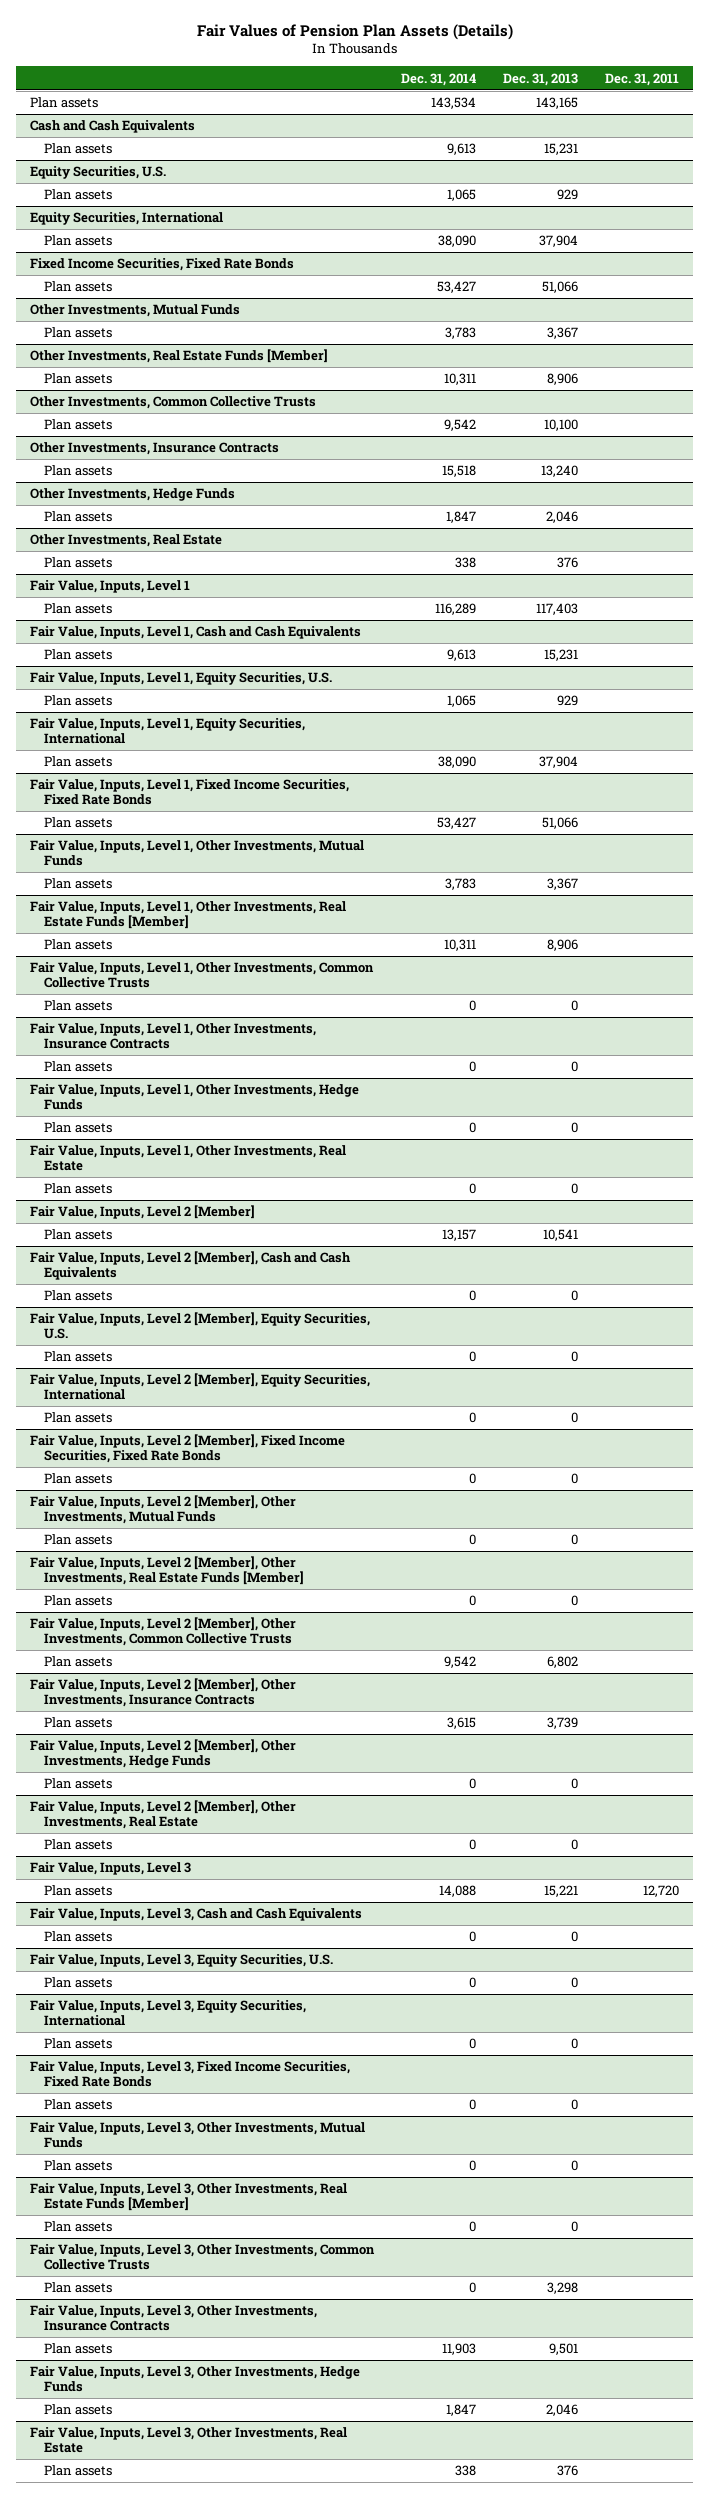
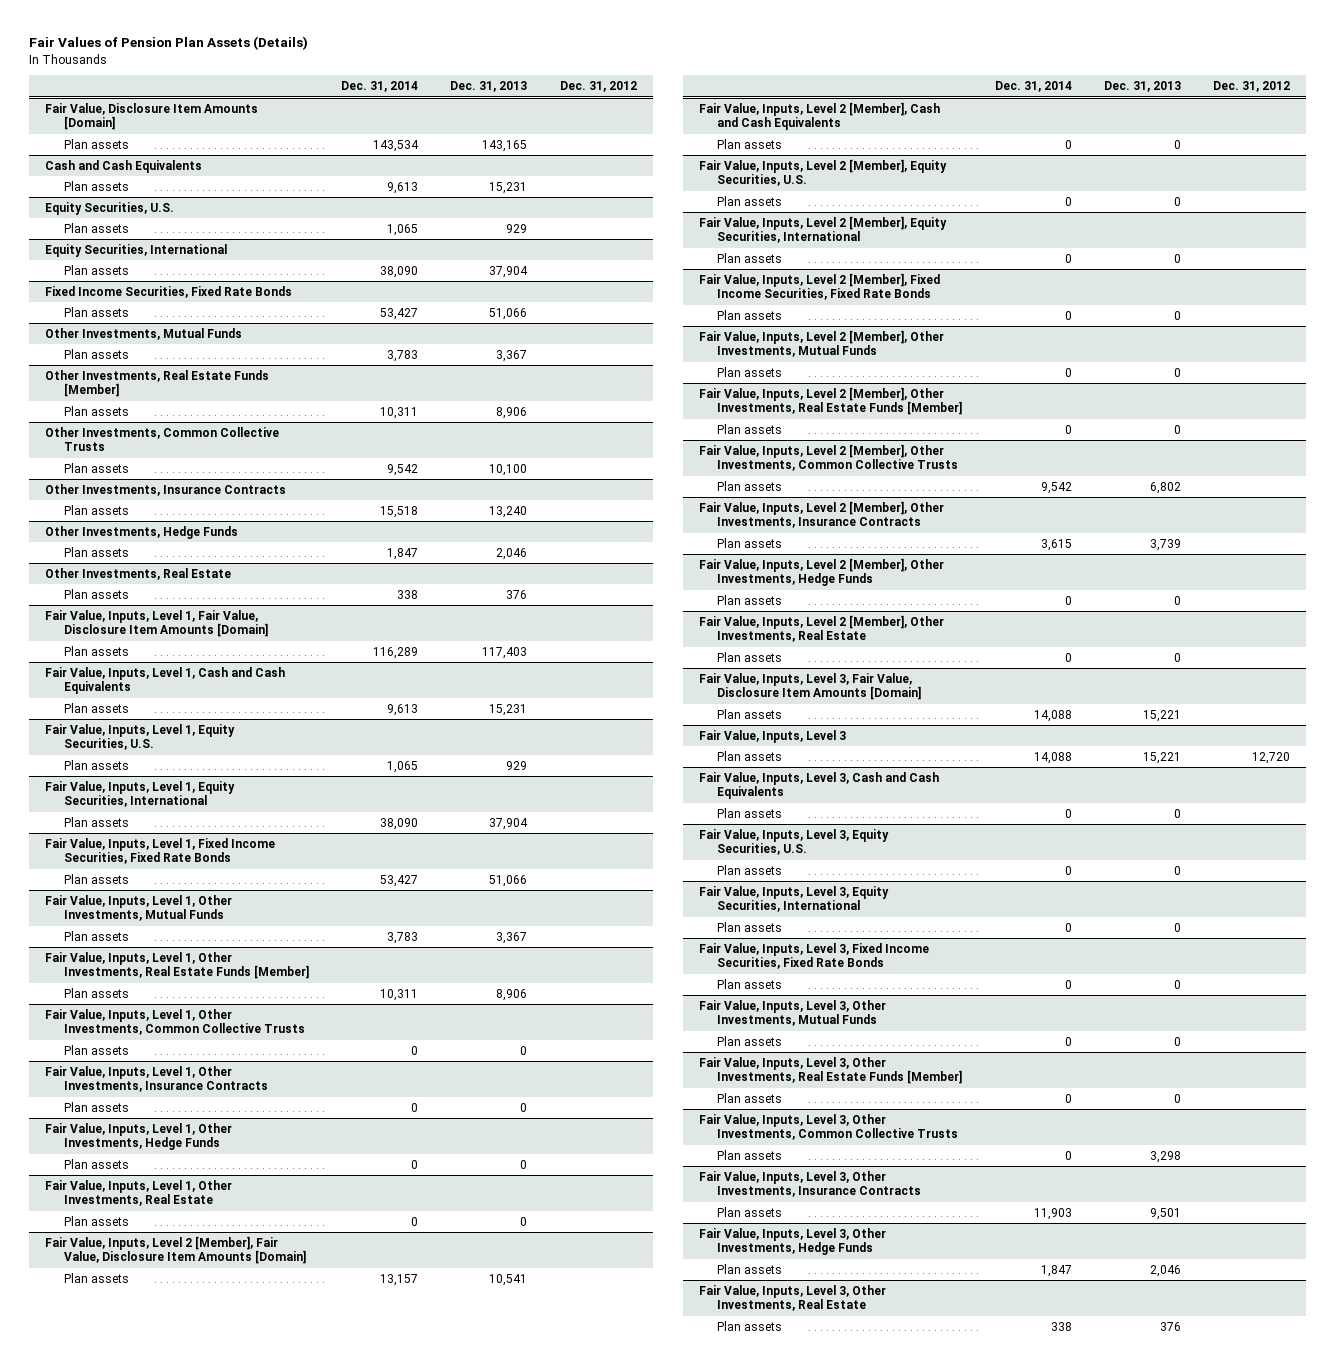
- | Dec. 31, 2014 | Dec. 31, 2013 | Dec. 31, 2011
+ | Dec. 31, 2014 | Dec. 31, 2013 | Dec. 31, 2012
+ Fair Value, Disclosure Item Amounts [Domain]
- Fair Value, Inputs, Level 1
+ Fair Value, Inputs, Level 1, Fair Value, Disclosure Item Amounts [Domain]
- Fair Value, Inputs, Level 2 [Member]
+ Fair Value, Inputs, Level 2 [Member], Fair Value, Disclosure Item Amounts [Domain]
+ Fair Value, Inputs, Level 3, Fair Value, Disclosure Item Amounts [Domain]
+ Plan assets | 14,088 | 15,221 |

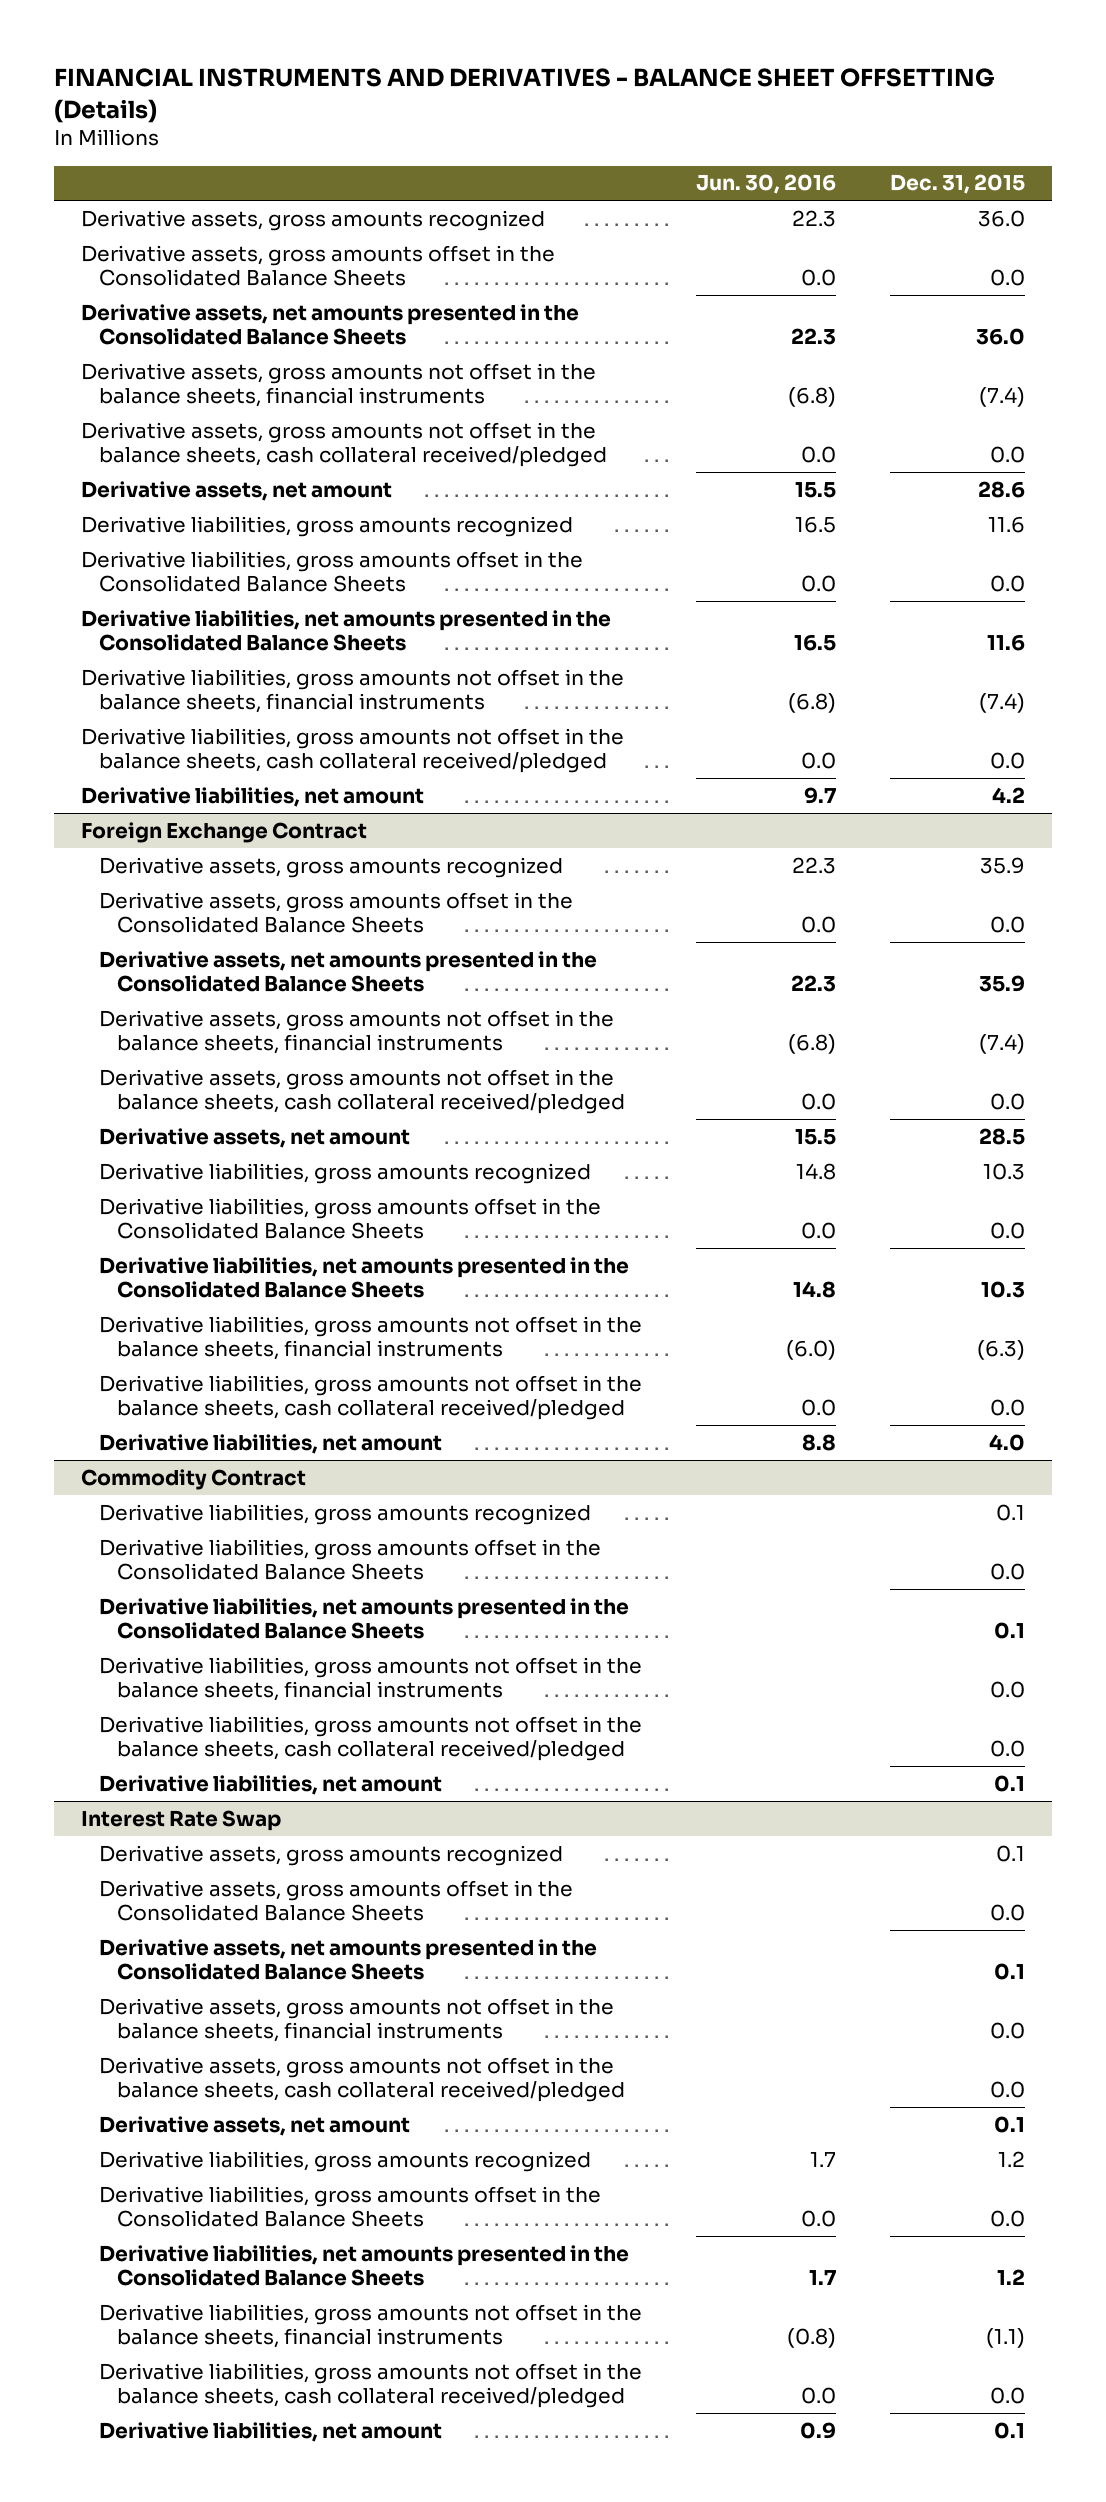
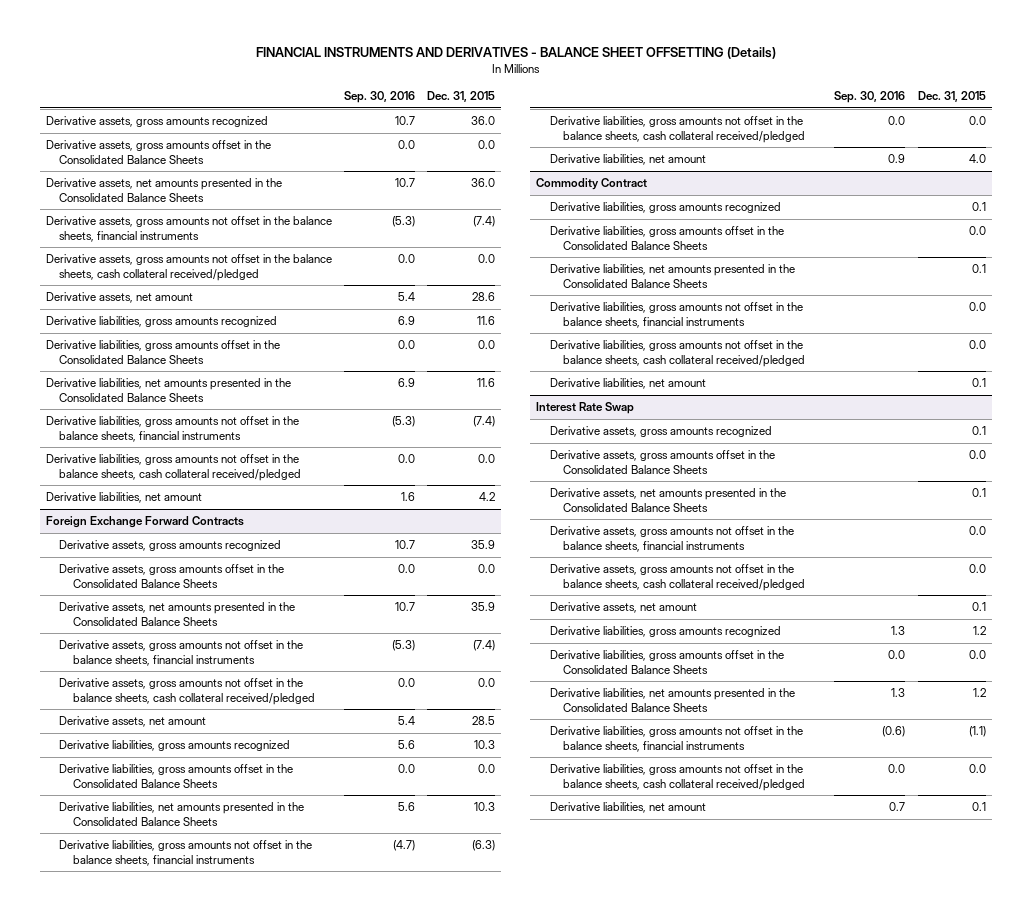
- | Jun. 30, 2016 | Dec. 31, 2015
+ | Sep. 30, 2016 | Dec. 31, 2015
- Foreign Exchange Contract
+ Foreign Exchange Forward Contracts

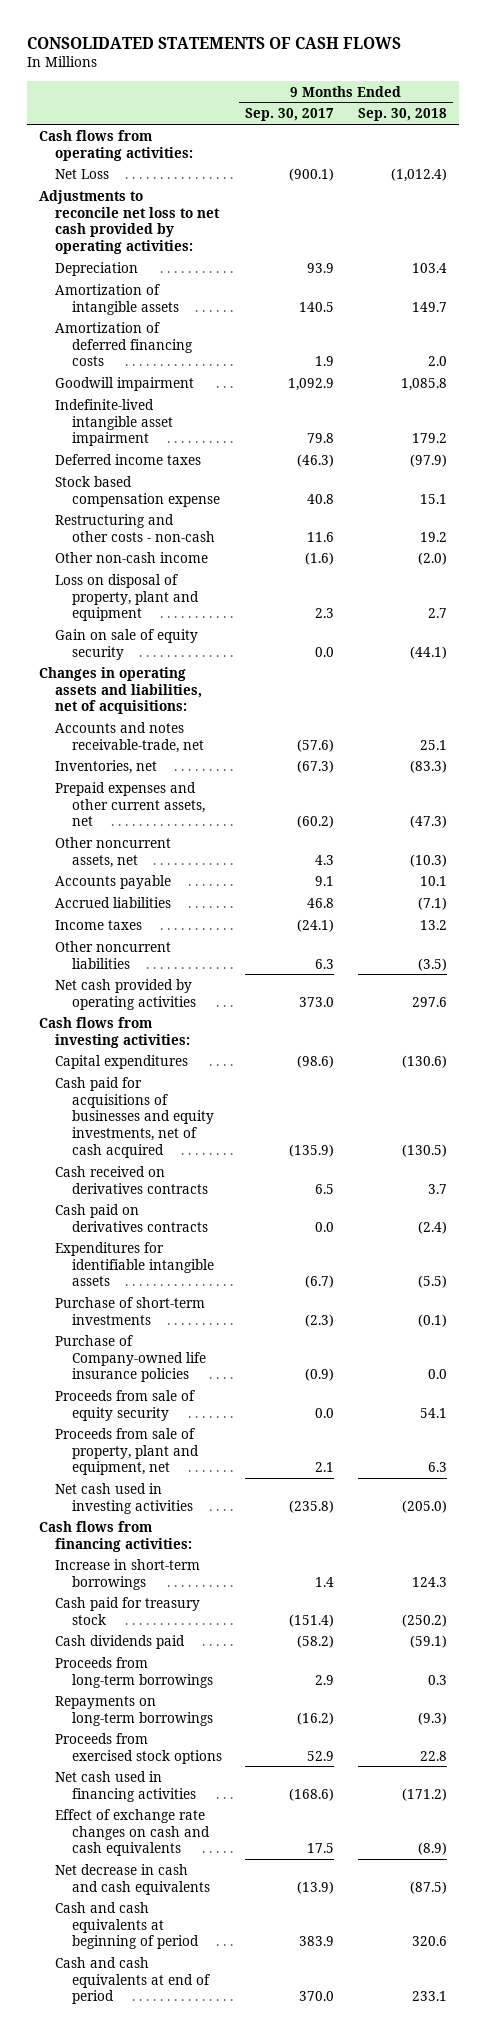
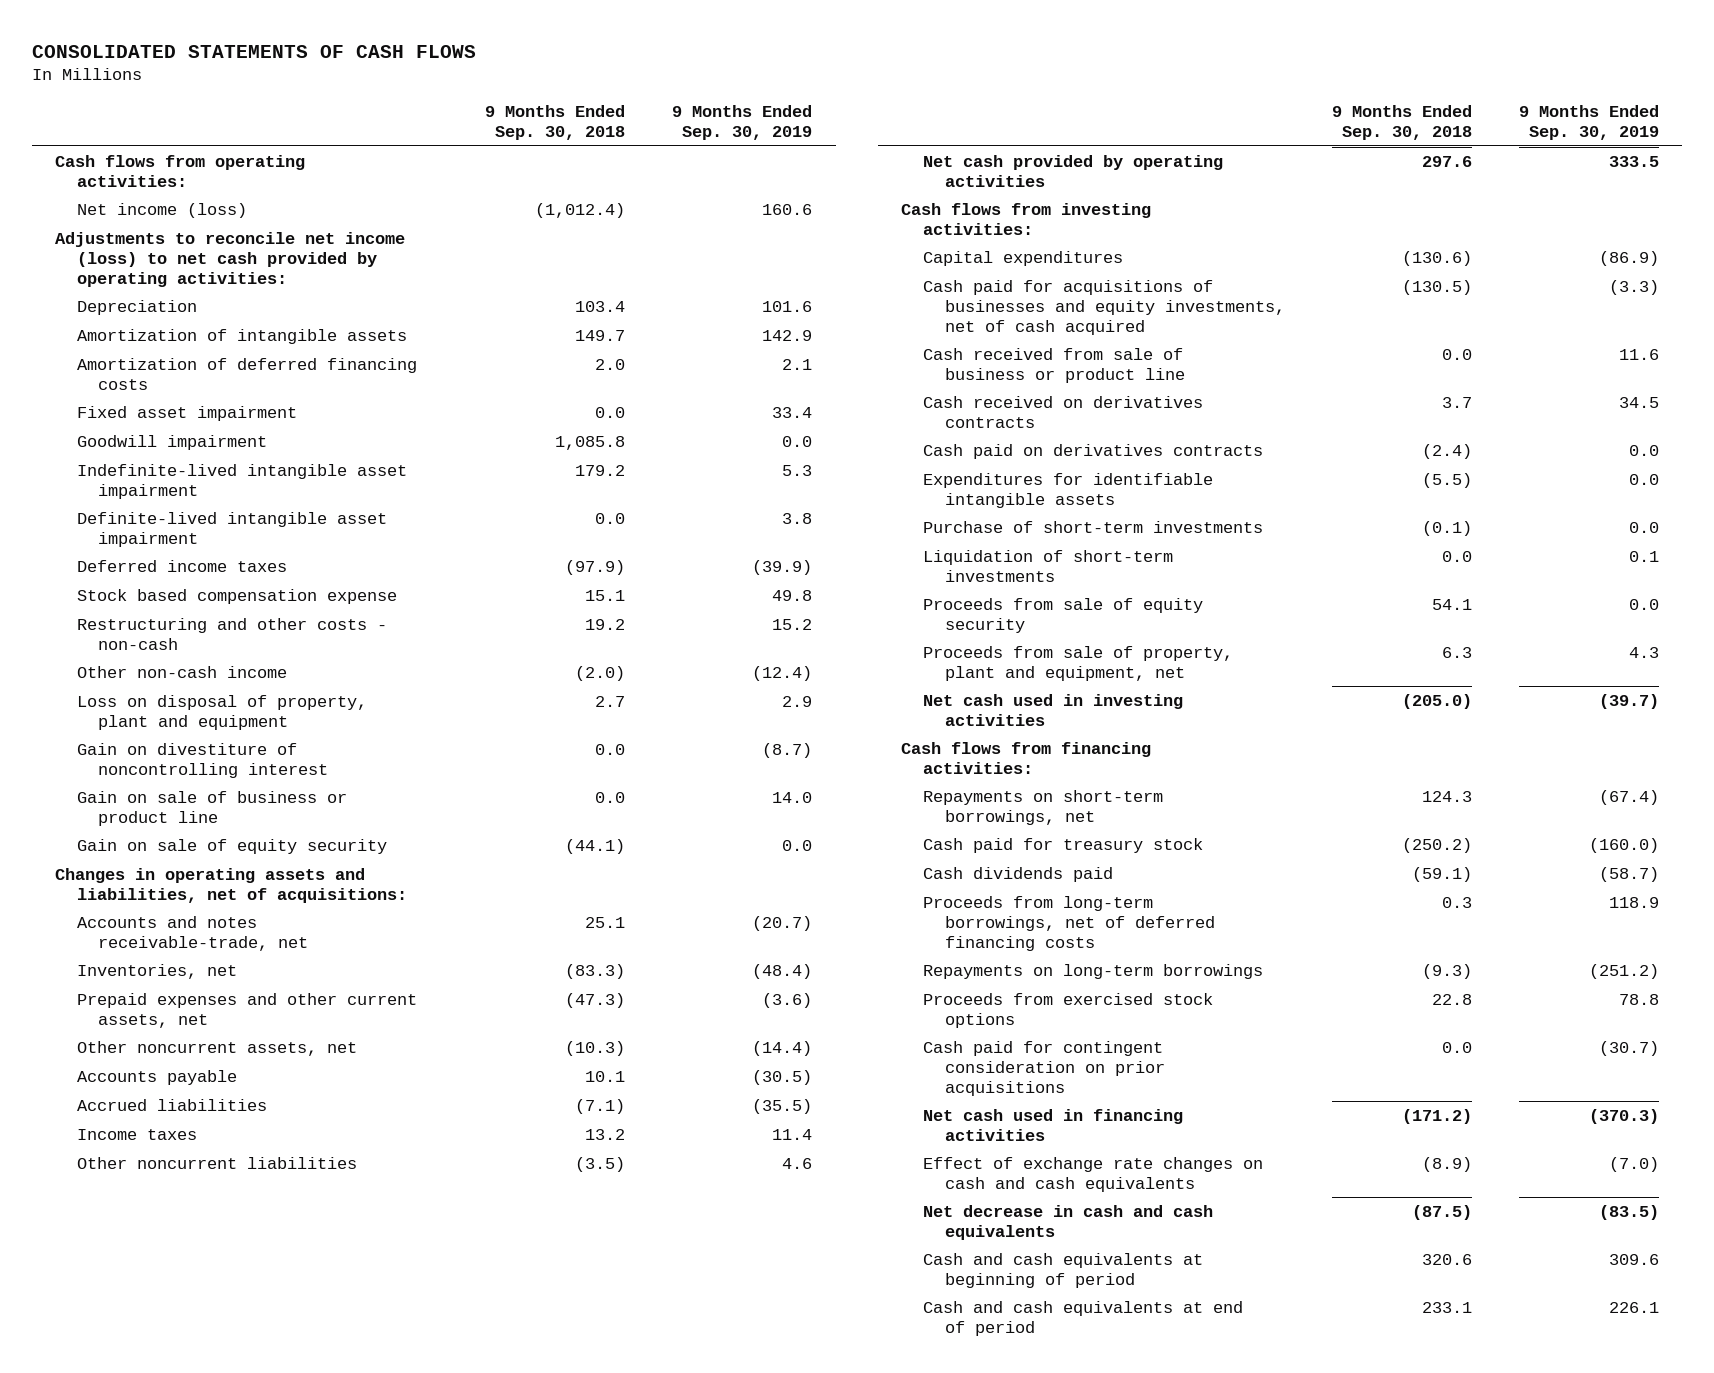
- | 9 Months Ended Sep. 30, 2017 | 9 Months Ended Sep. 30, 2018
+ | 9 Months Ended Sep. 30, 2018 | 9 Months Ended Sep. 30, 2019
- Net Loss | (900.1) | (1,012.4)
- Adjustments to reconcile net loss to net cash provided by operating activities:
+ Net income (loss) | (1,012.4) | 160.6
+ Adjustments to reconcile net income (loss) to net cash provided by operating activities:
+ Fixed asset impairment | 0.0 | 33.4
+ Definite-lived intangible asset impairment | 0.0 | 3.8
+ Gain on divestiture of noncontrolling interest | 0.0 | (8.7)
+ Gain on sale of business or product line | 0.0 | 14.0
+ Cash received from sale of business or product line | 0.0 | 11.6
- Purchase of Company-owned life insurance policies | (0.9) | 0.0
+ Liquidation of short-term investments | 0.0 | 0.1
- Increase in short-term borrowings | 1.4 | 124.3
+ Repayments on short-term borrowings, net | 124.3 | (67.4)
- Proceeds from long-term borrowings | 2.9 | 0.3
+ Proceeds from long-term borrowings, net of deferred financing costs | 0.3 | 118.9
+ Cash paid for contingent consideration on prior acquisitions | 0.0 | (30.7)

